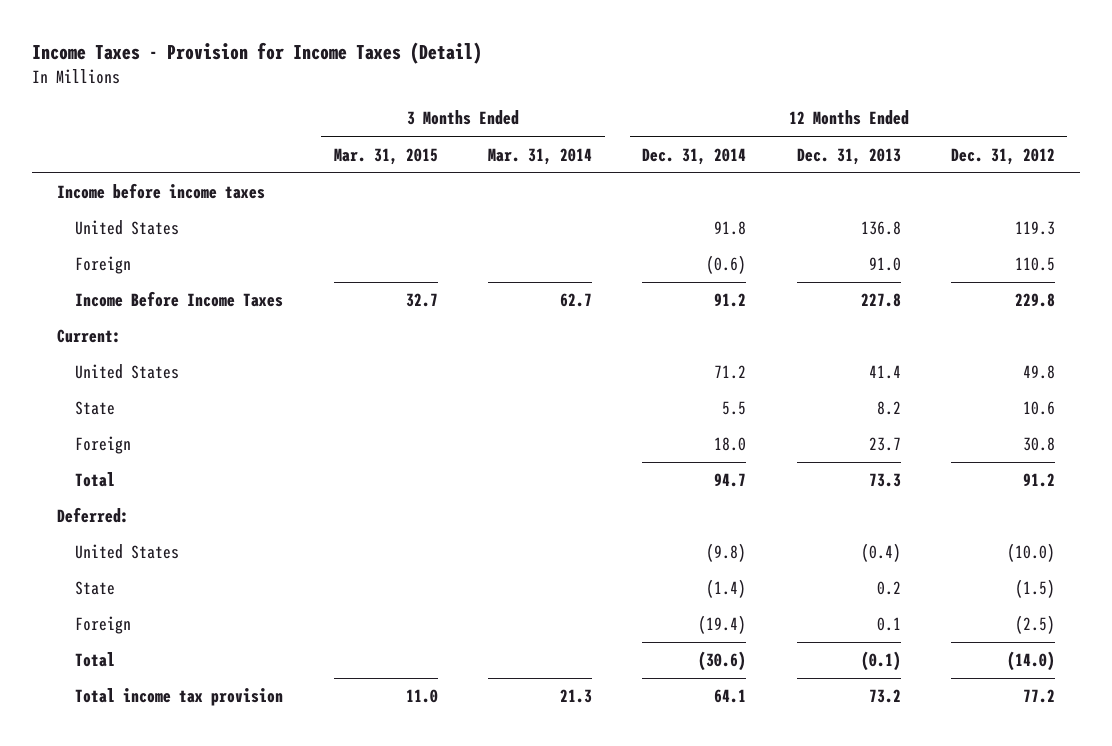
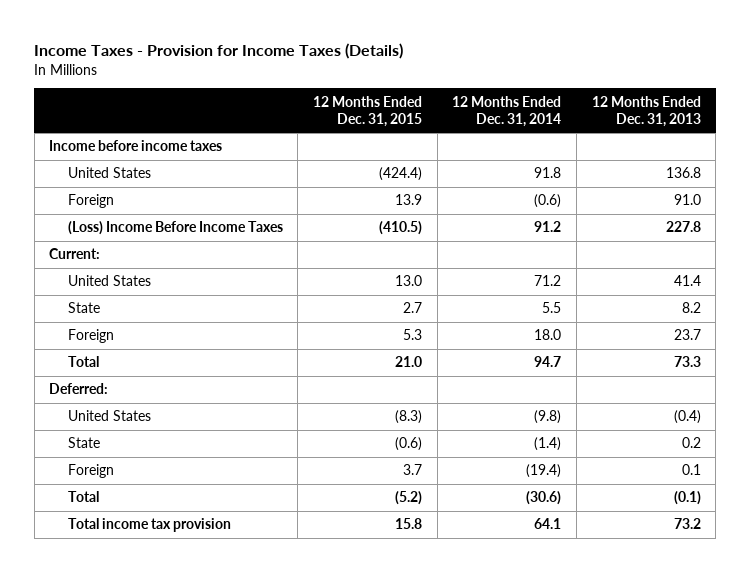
- Income Taxes - Provision for Income Taxes (Detail)
+ Income Taxes - Provision for Income Taxes (Details)
- | 3 Months Ended Mar. 31, 2015 | 3 Months Ended Mar. 31, 2014 | 12 Months Ended Dec. 31, 2014 | 12 Months Ended Dec. 31, 2013 | 12 Months Ended Dec. 31, 2012
+ | 12 Months Ended Dec. 31, 2015 | 12 Months Ended Dec. 31, 2014 | 12 Months Ended Dec. 31, 2013
- Income Before Income Taxes | 32.7 | 62.7 | 91.2 | 227.8 | 229.8
+ (Loss) Income Before Income Taxes | (410.5) | 91.2 | 227.8

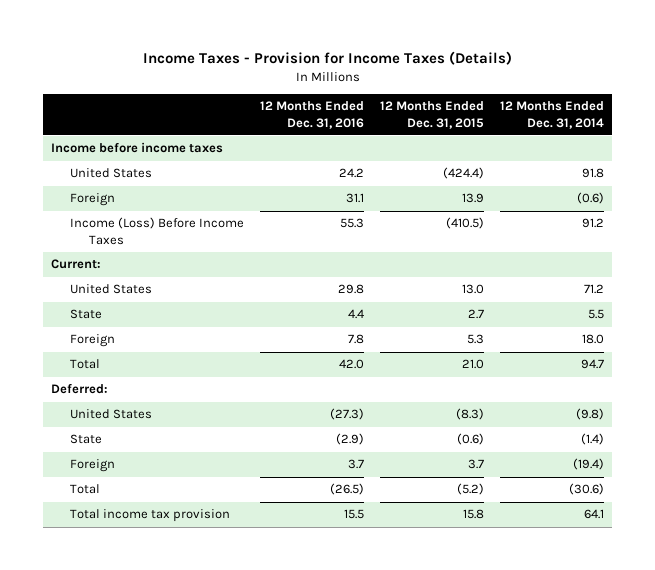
- | 12 Months Ended Dec. 31, 2015 | 12 Months Ended Dec. 31, 2014 | 12 Months Ended Dec. 31, 2013
+ | 12 Months Ended Dec. 31, 2016 | 12 Months Ended Dec. 31, 2015 | 12 Months Ended Dec. 31, 2014
- (Loss) Income Before Income Taxes | (410.5) | 91.2 | 227.8
+ Income (Loss) Before Income Taxes | 55.3 | (410.5) | 91.2

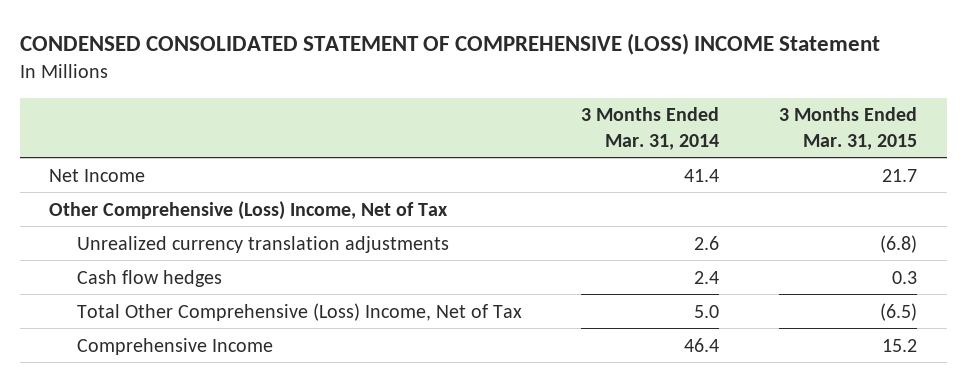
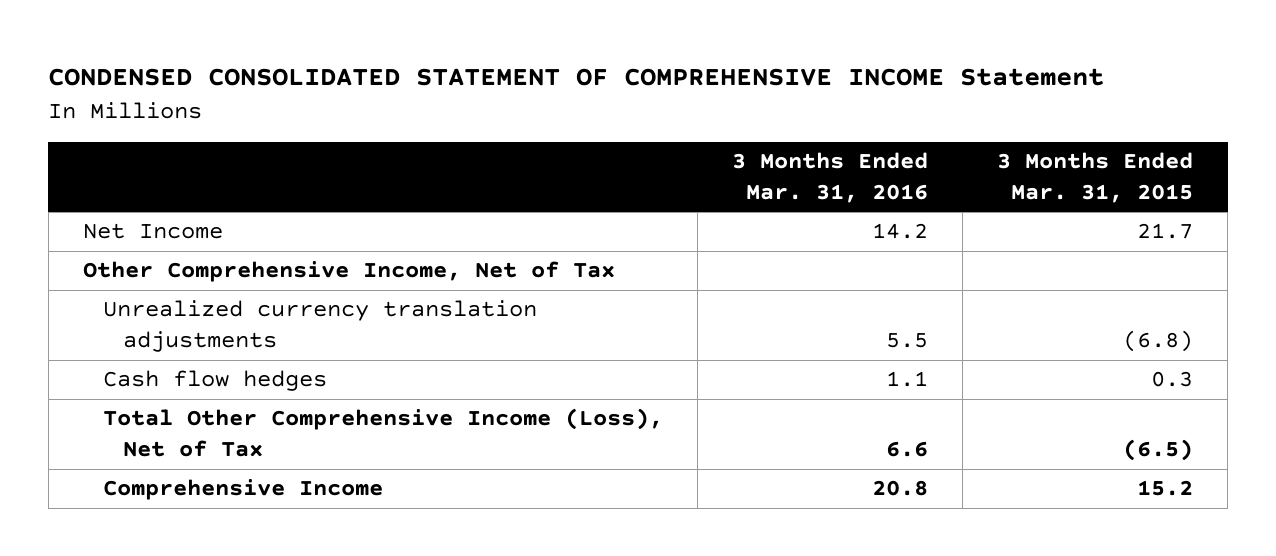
- CONDENSED CONSOLIDATED STATEMENT OF COMPREHENSIVE (LOSS) INCOME Statement
+ CONDENSED CONSOLIDATED STATEMENT OF COMPREHENSIVE INCOME Statement
- | 3 Months Ended Mar. 31, 2014 | 3 Months Ended Mar. 31, 2015
+ | 3 Months Ended Mar. 31, 2016 | 3 Months Ended Mar. 31, 2015
- Other Comprehensive (Loss) Income, Net of Tax
+ Other Comprehensive Income, Net of Tax
- Total Other Comprehensive (Loss) Income, Net of Tax | 5.0 | (6.5)
+ Total Other Comprehensive Income (Loss), Net of Tax | 6.6 | (6.5)

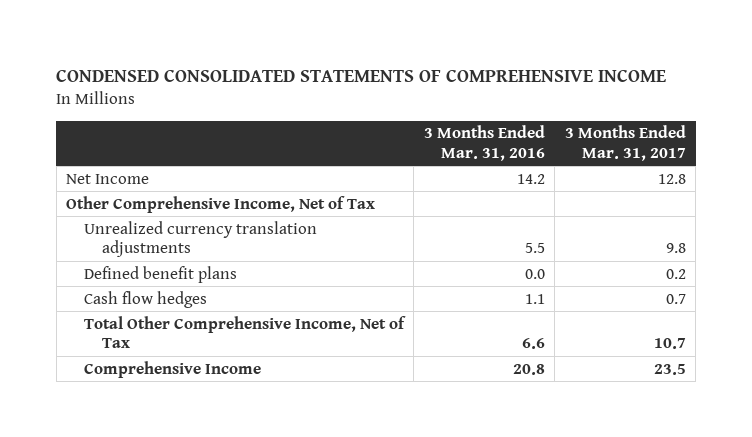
- CONDENSED CONSOLIDATED STATEMENT OF COMPREHENSIVE INCOME Statement
+ CONDENSED CONSOLIDATED STATEMENTS OF COMPREHENSIVE INCOME
- | 3 Months Ended Mar. 31, 2016 | 3 Months Ended Mar. 31, 2015
+ | 3 Months Ended Mar. 31, 2016 | 3 Months Ended Mar. 31, 2017
+ Defined benefit plans | 0.0 | 0.2
- Total Other Comprehensive Income (Loss), Net of Tax | 6.6 | (6.5)
+ Total Other Comprehensive Income, Net of Tax | 6.6 | 10.7

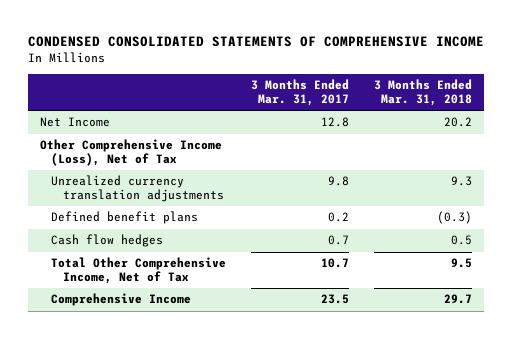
- | 3 Months Ended Mar. 31, 2016 | 3 Months Ended Mar. 31, 2017
+ | 3 Months Ended Mar. 31, 2017 | 3 Months Ended Mar. 31, 2018
- Other Comprehensive Income, Net of Tax
+ Other Comprehensive Income (Loss), Net of Tax

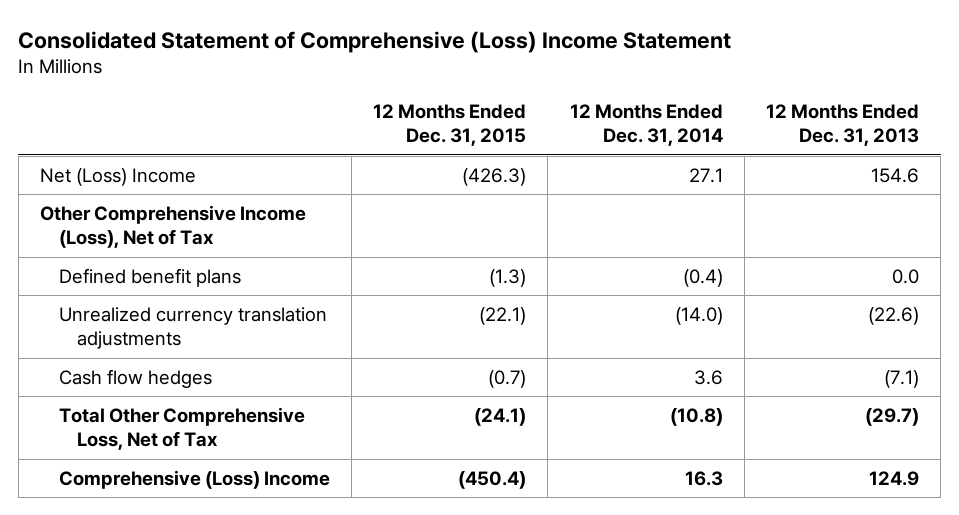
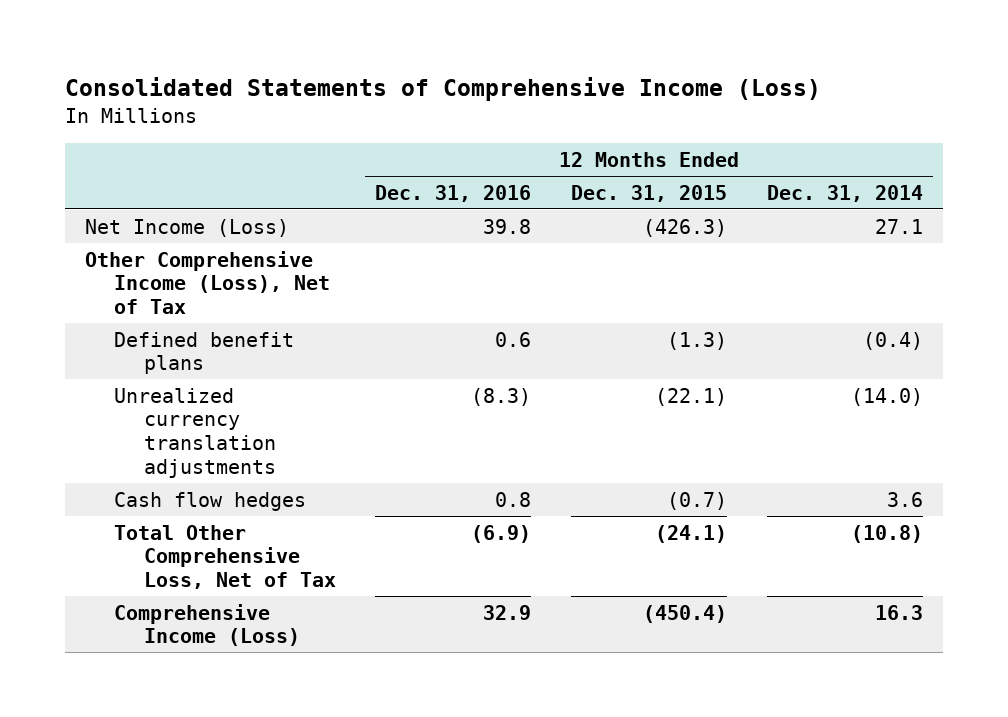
- Consolidated Statement of Comprehensive (Loss) Income Statement
+ Consolidated Statements of Comprehensive Income (Loss)
- | 12 Months Ended Dec. 31, 2015 | 12 Months Ended Dec. 31, 2014 | 12 Months Ended Dec. 31, 2013
+ | 12 Months Ended Dec. 31, 2016 | 12 Months Ended Dec. 31, 2015 | 12 Months Ended Dec. 31, 2014
- Net (Loss) Income | (426.3) | 27.1 | 154.6
+ Net Income (Loss) | 39.8 | (426.3) | 27.1
- Comprehensive (Loss) Income | (450.4) | 16.3 | 124.9
+ Comprehensive Income (Loss) | 32.9 | (450.4) | 16.3

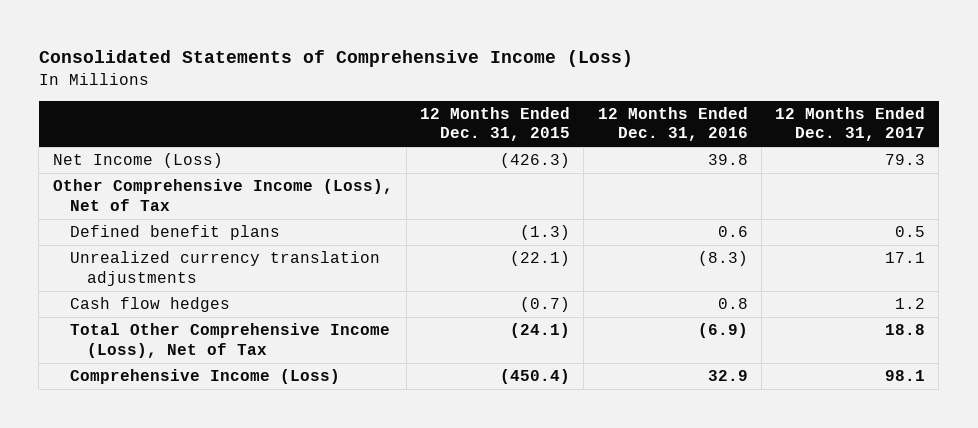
- | 12 Months Ended Dec. 31, 2016 | 12 Months Ended Dec. 31, 2015 | 12 Months Ended Dec. 31, 2014
+ | 12 Months Ended Dec. 31, 2015 | 12 Months Ended Dec. 31, 2016 | 12 Months Ended Dec. 31, 2017
- Total Other Comprehensive Loss, Net of Tax | (6.9) | (24.1) | (10.8)
+ Total Other Comprehensive Income (Loss), Net of Tax | (24.1) | (6.9) | 18.8

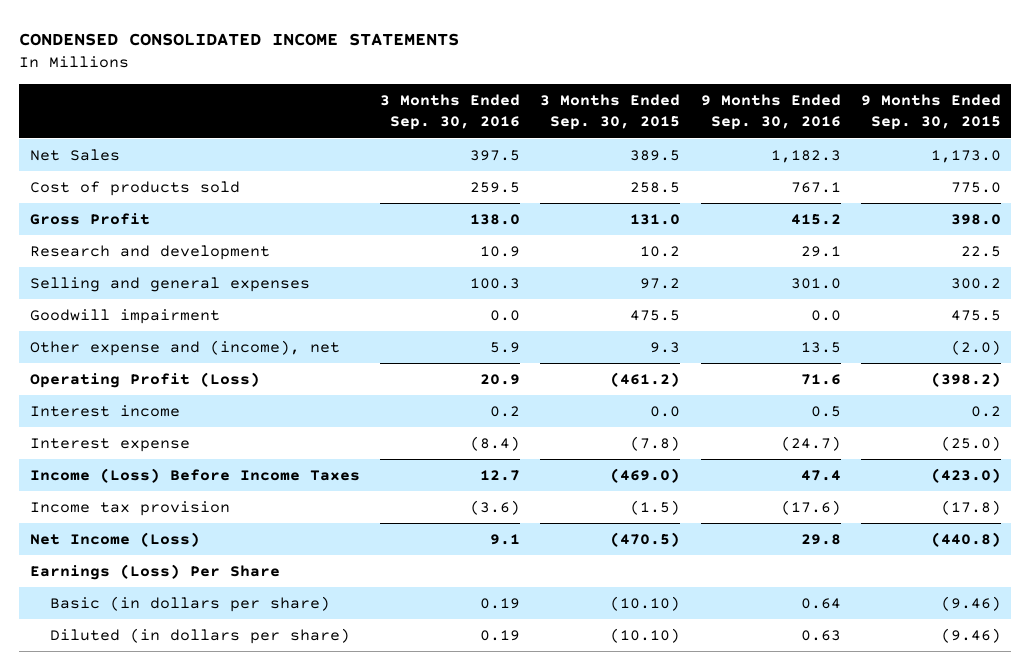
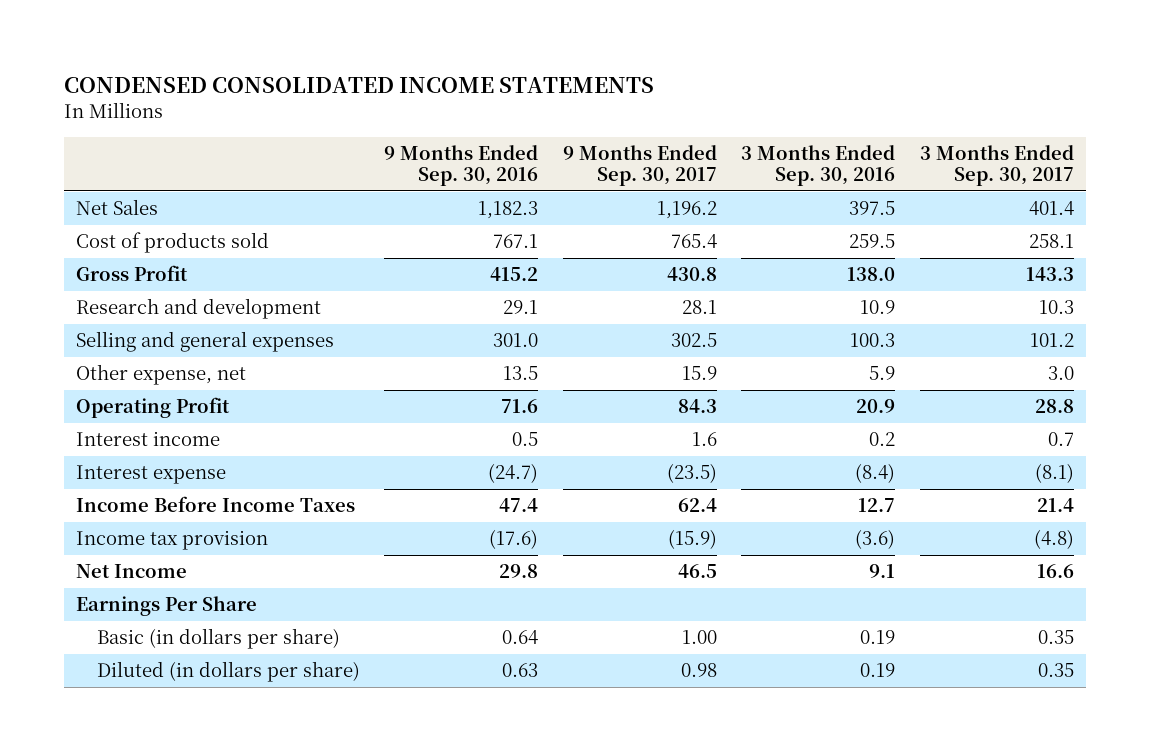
- | 3 Months Ended Sep. 30, 2016 | 3 Months Ended Sep. 30, 2015 | 9 Months Ended Sep. 30, 2016 | 9 Months Ended Sep. 30, 2015
+ | 9 Months Ended Sep. 30, 2016 | 9 Months Ended Sep. 30, 2017 | 3 Months Ended Sep. 30, 2016 | 3 Months Ended Sep. 30, 2017
- Goodwill impairment | 0.0 | 475.5 | 0.0 | 475.5
- Other expense and (income), net | 5.9 | 9.3 | 13.5 | (2.0)
- Operating Profit (Loss) | 20.9 | (461.2) | 71.6 | (398.2)
+ Other expense, net | 13.5 | 15.9 | 5.9 | 3.0
+ Operating Profit | 71.6 | 84.3 | 20.9 | 28.8
- Income (Loss) Before Income Taxes | 12.7 | (469.0) | 47.4 | (423.0)
+ Income Before Income Taxes | 47.4 | 62.4 | 12.7 | 21.4
- Net Income (Loss) | 9.1 | (470.5) | 29.8 | (440.8)
- Earnings (Loss) Per Share
+ Net Income | 29.8 | 46.5 | 9.1 | 16.6
+ Earnings Per Share

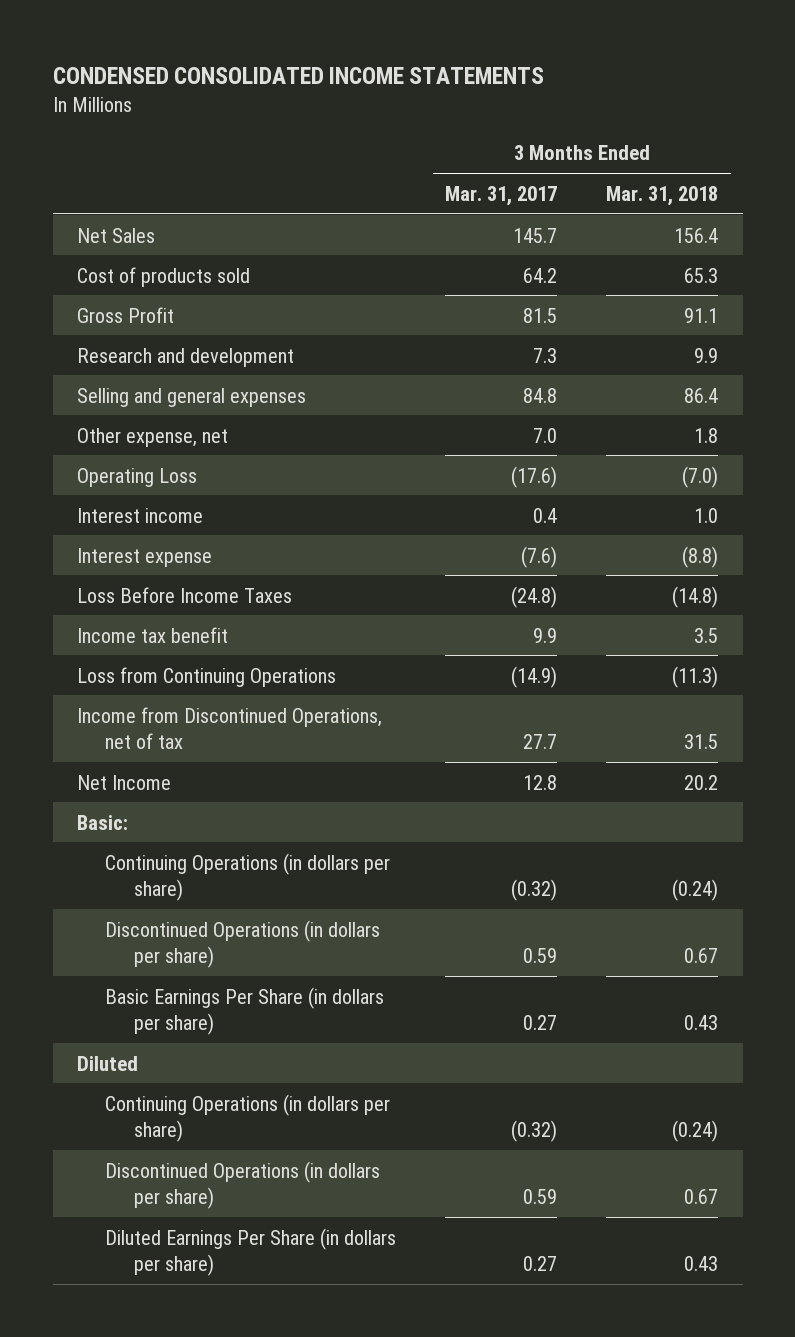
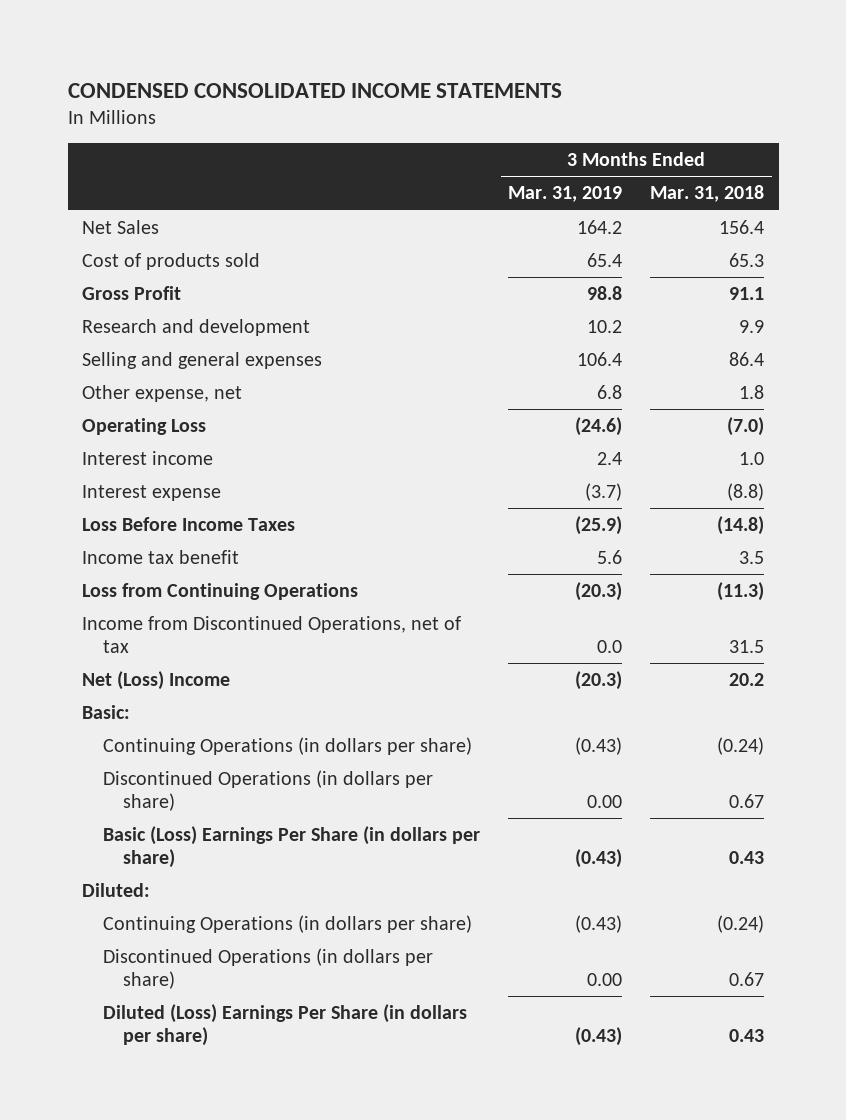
- | 3 Months Ended Mar. 31, 2017 | 3 Months Ended Mar. 31, 2018
+ | 3 Months Ended Mar. 31, 2019 | 3 Months Ended Mar. 31, 2018
- Net Income | 12.8 | 20.2
+ Net (Loss) Income | (20.3) | 20.2
- Basic Earnings Per Share (in dollars per share) | 0.27 | 0.43
- Diluted
+ Basic (Loss) Earnings Per Share (in dollars per share) | (0.43) | 0.43
+ Diluted:
- Diluted Earnings Per Share (in dollars per share) | 0.27 | 0.43
+ Diluted (Loss) Earnings Per Share (in dollars per share) | (0.43) | 0.43

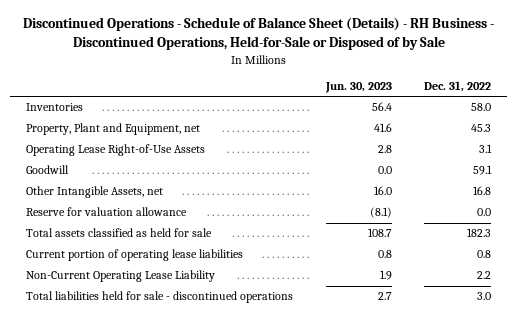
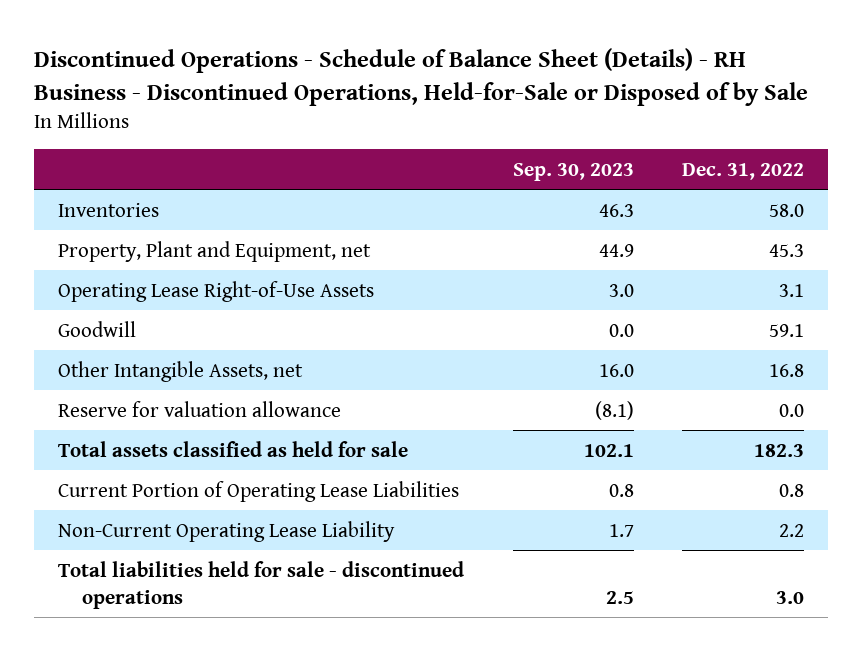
- | Jun. 30, 2023 | Dec. 31, 2022
+ | Sep. 30, 2023 | Dec. 31, 2022
- Current portion of operating lease liabilities | 0.8 | 0.8
+ Current Portion of Operating Lease Liabilities | 0.8 | 0.8

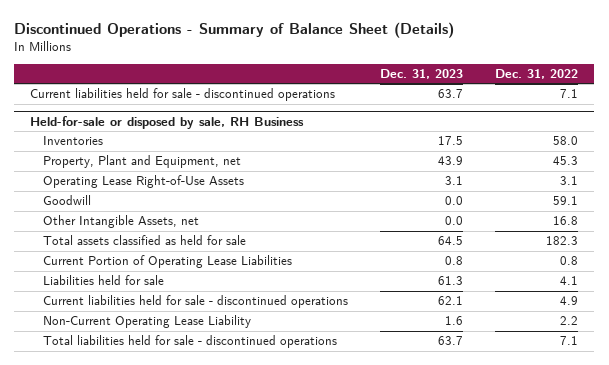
- Discontinued Operations - Schedule of Balance Sheet (Details) - RH Business - Discontinued Operations, Held-for-Sale or Disposed of by Sale
+ Discontinued Operations - Summary of Balance Sheet (Details)
- | Sep. 30, 2023 | Dec. 31, 2022
+ | Dec. 31, 2023 | Dec. 31, 2022
+ Current liabilities held for sale - discontinued operations | 63.7 | 7.1
+ Held-for-sale or disposed by sale, RH Business
- Reserve for valuation allowance | (8.1) | 0.0
+ Liabilities held for sale | 61.3 | 4.1
+ Current liabilities held for sale - discontinued operations | 62.1 | 4.9
- Total liabilities held for sale - discontinued operations | 2.5 | 3.0
+ Total liabilities held for sale - discontinued operations | 63.7 | 7.1

